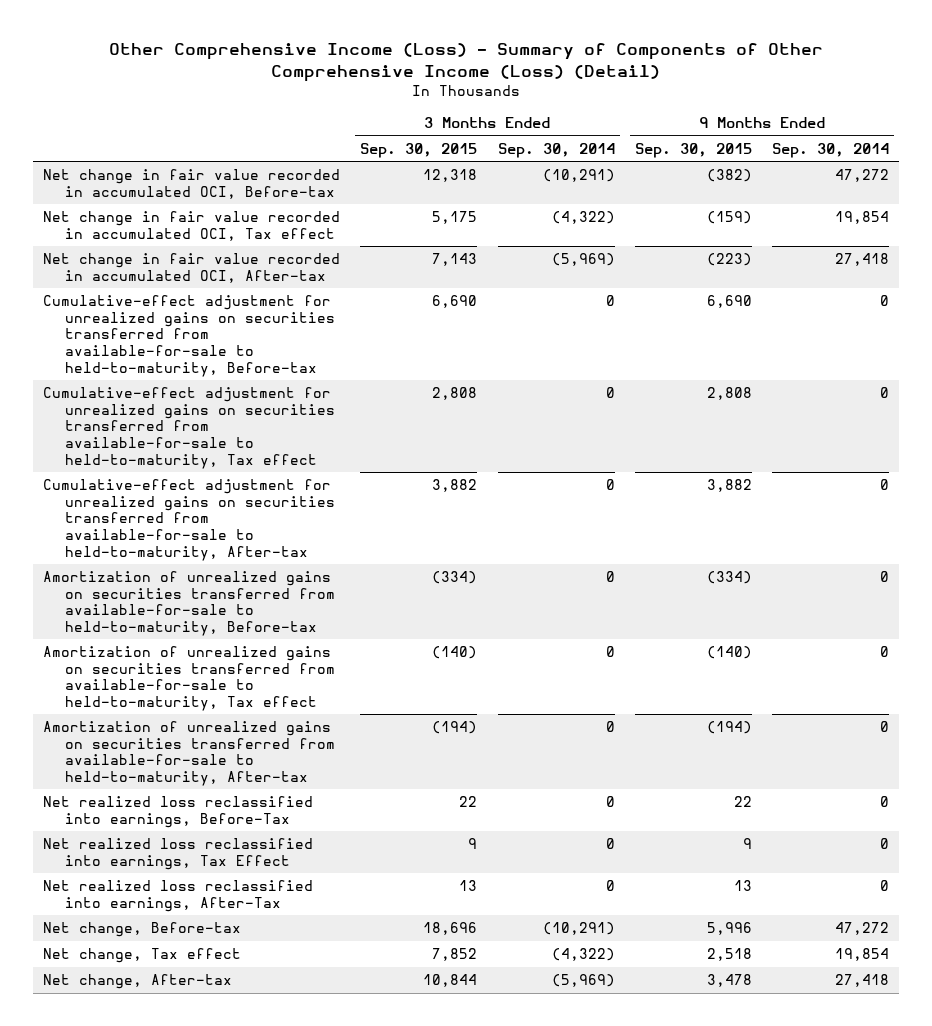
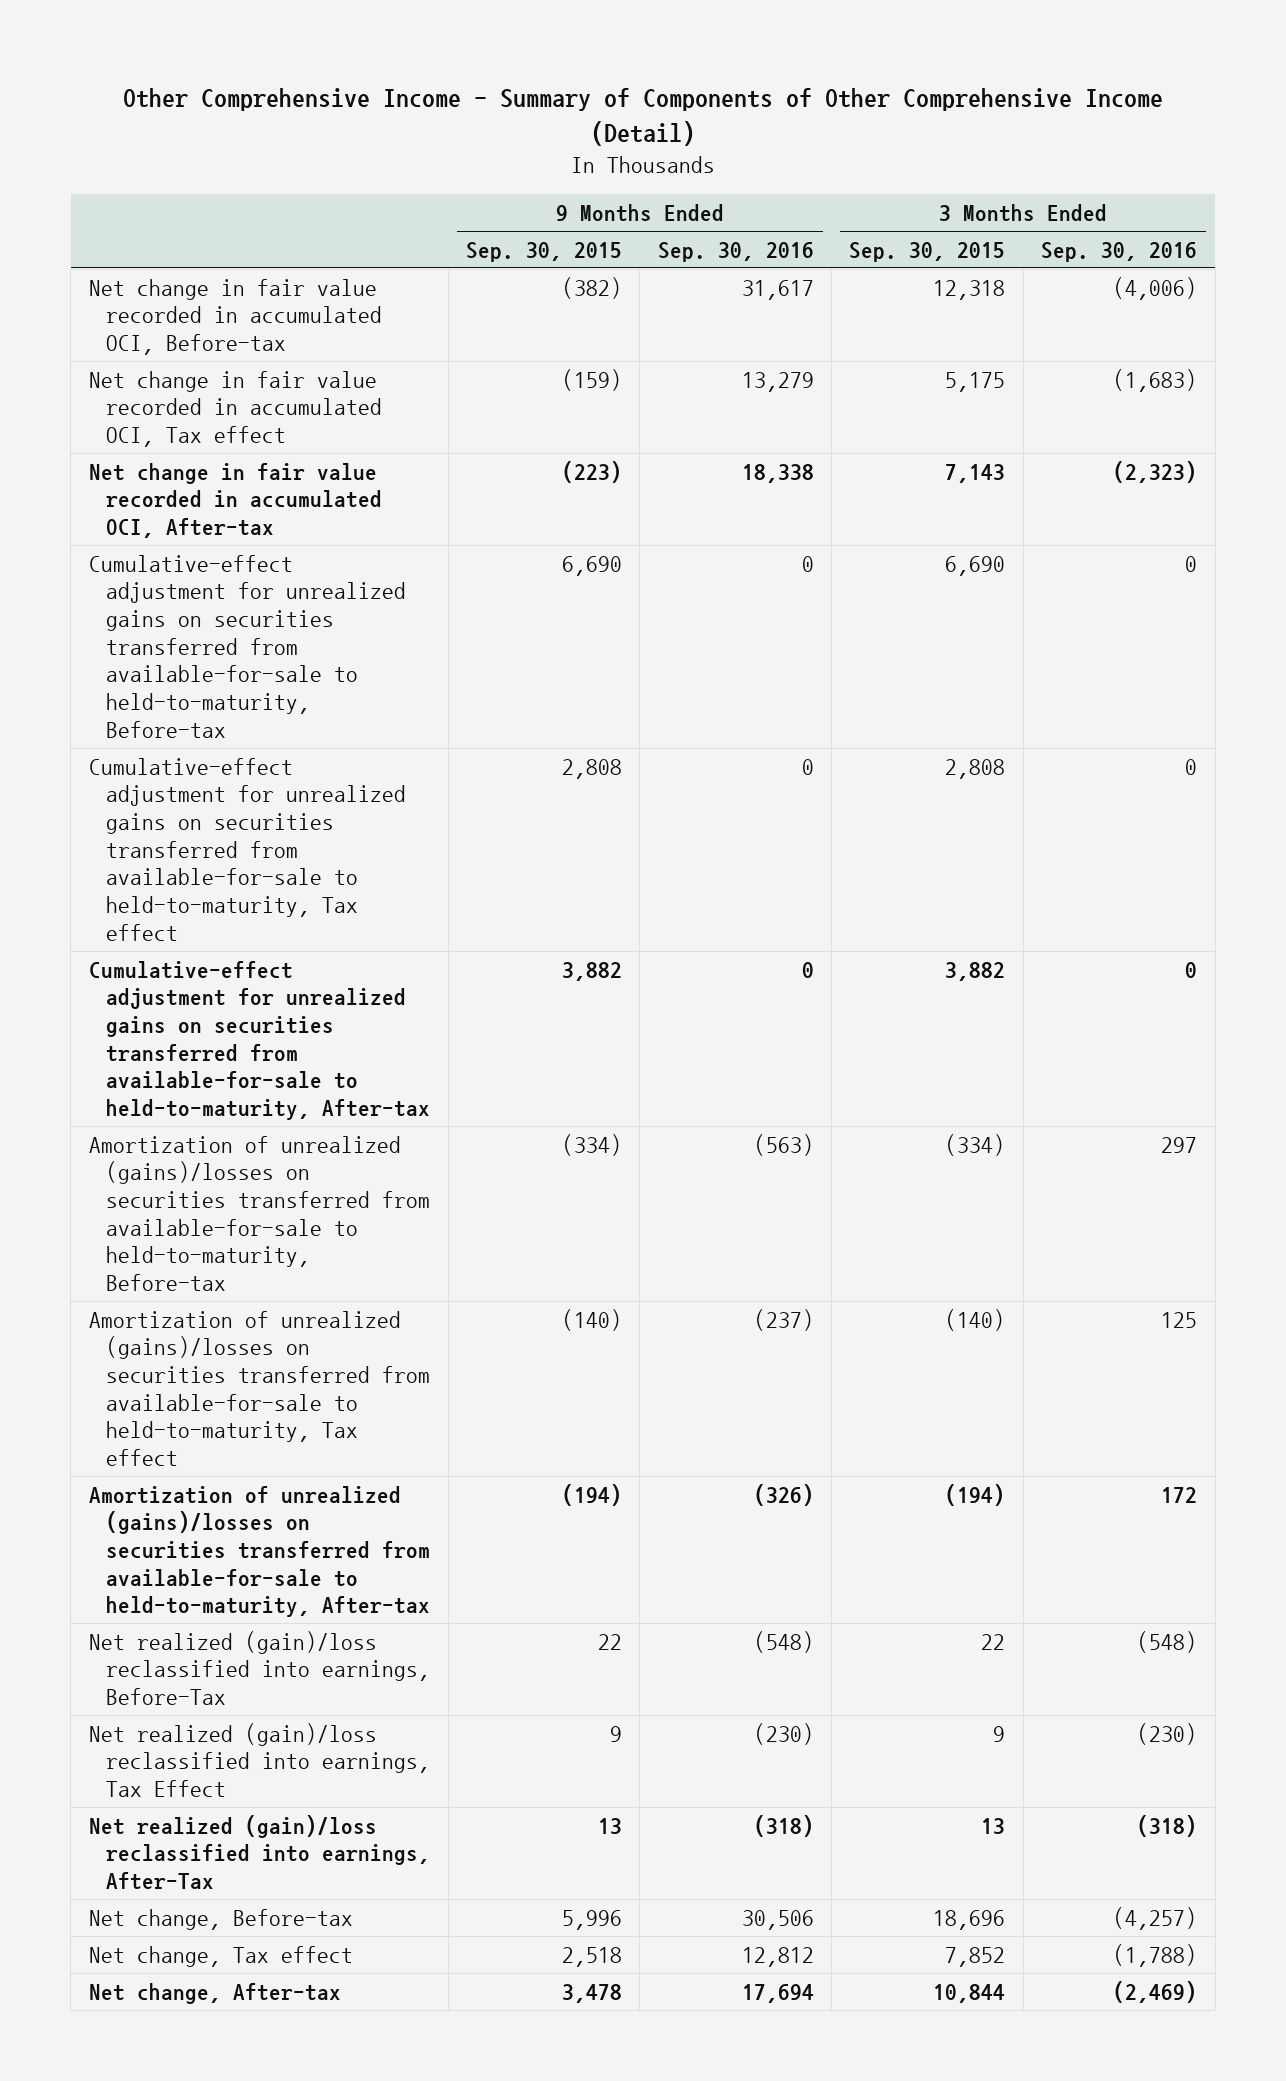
- Other Comprehensive Income (Loss) - Summary of Components of Other Comprehensive Income (Loss) (Detail)
+ Other Comprehensive Income - Summary of Components of Other Comprehensive Income (Detail)
- | 3 Months Ended Sep. 30, 2015 | 3 Months Ended Sep. 30, 2014 | 9 Months Ended Sep. 30, 2015 | 9 Months Ended Sep. 30, 2014
+ | 9 Months Ended Sep. 30, 2015 | 9 Months Ended Sep. 30, 2016 | 3 Months Ended Sep. 30, 2015 | 3 Months Ended Sep. 30, 2016
- Amortization of unrealized gains on securities transferred from available-for-sale to held-to-maturity, Before-tax | (334) | 0 | (334) | 0
- Amortization of unrealized gains on securities transferred from available-for-sale to held-to-maturity, Tax effect | (140) | 0 | (140) | 0
- Amortization of unrealized gains on securities transferred from available-for-sale to held-to-maturity, After-tax | (194) | 0 | (194) | 0
- Net realized loss reclassified into earnings, Before-Tax | 22 | 0 | 22 | 0
- Net realized loss reclassified into earnings, Tax Effect | 9 | 0 | 9 | 0
- Net realized loss reclassified into earnings, After-Tax | 13 | 0 | 13 | 0
+ Amortization of unrealized (gains)/losses on securities transferred from available-for-sale to held-to-maturity, Before-tax | (334) | (563) | (334) | 297
+ Amortization of unrealized (gains)/losses on securities transferred from available-for-sale to held-to-maturity, Tax effect | (140) | (237) | (140) | 125
+ Amortization of unrealized (gains)/losses on securities transferred from available-for-sale to held-to-maturity, After-tax | (194) | (326) | (194) | 172
+ Net realized (gain)/loss reclassified into earnings, Before-Tax | 22 | (548) | 22 | (548)
+ Net realized (gain)/loss reclassified into earnings, Tax Effect | 9 | (230) | 9 | (230)
+ Net realized (gain)/loss reclassified into earnings, After-Tax | 13 | (318) | 13 | (318)

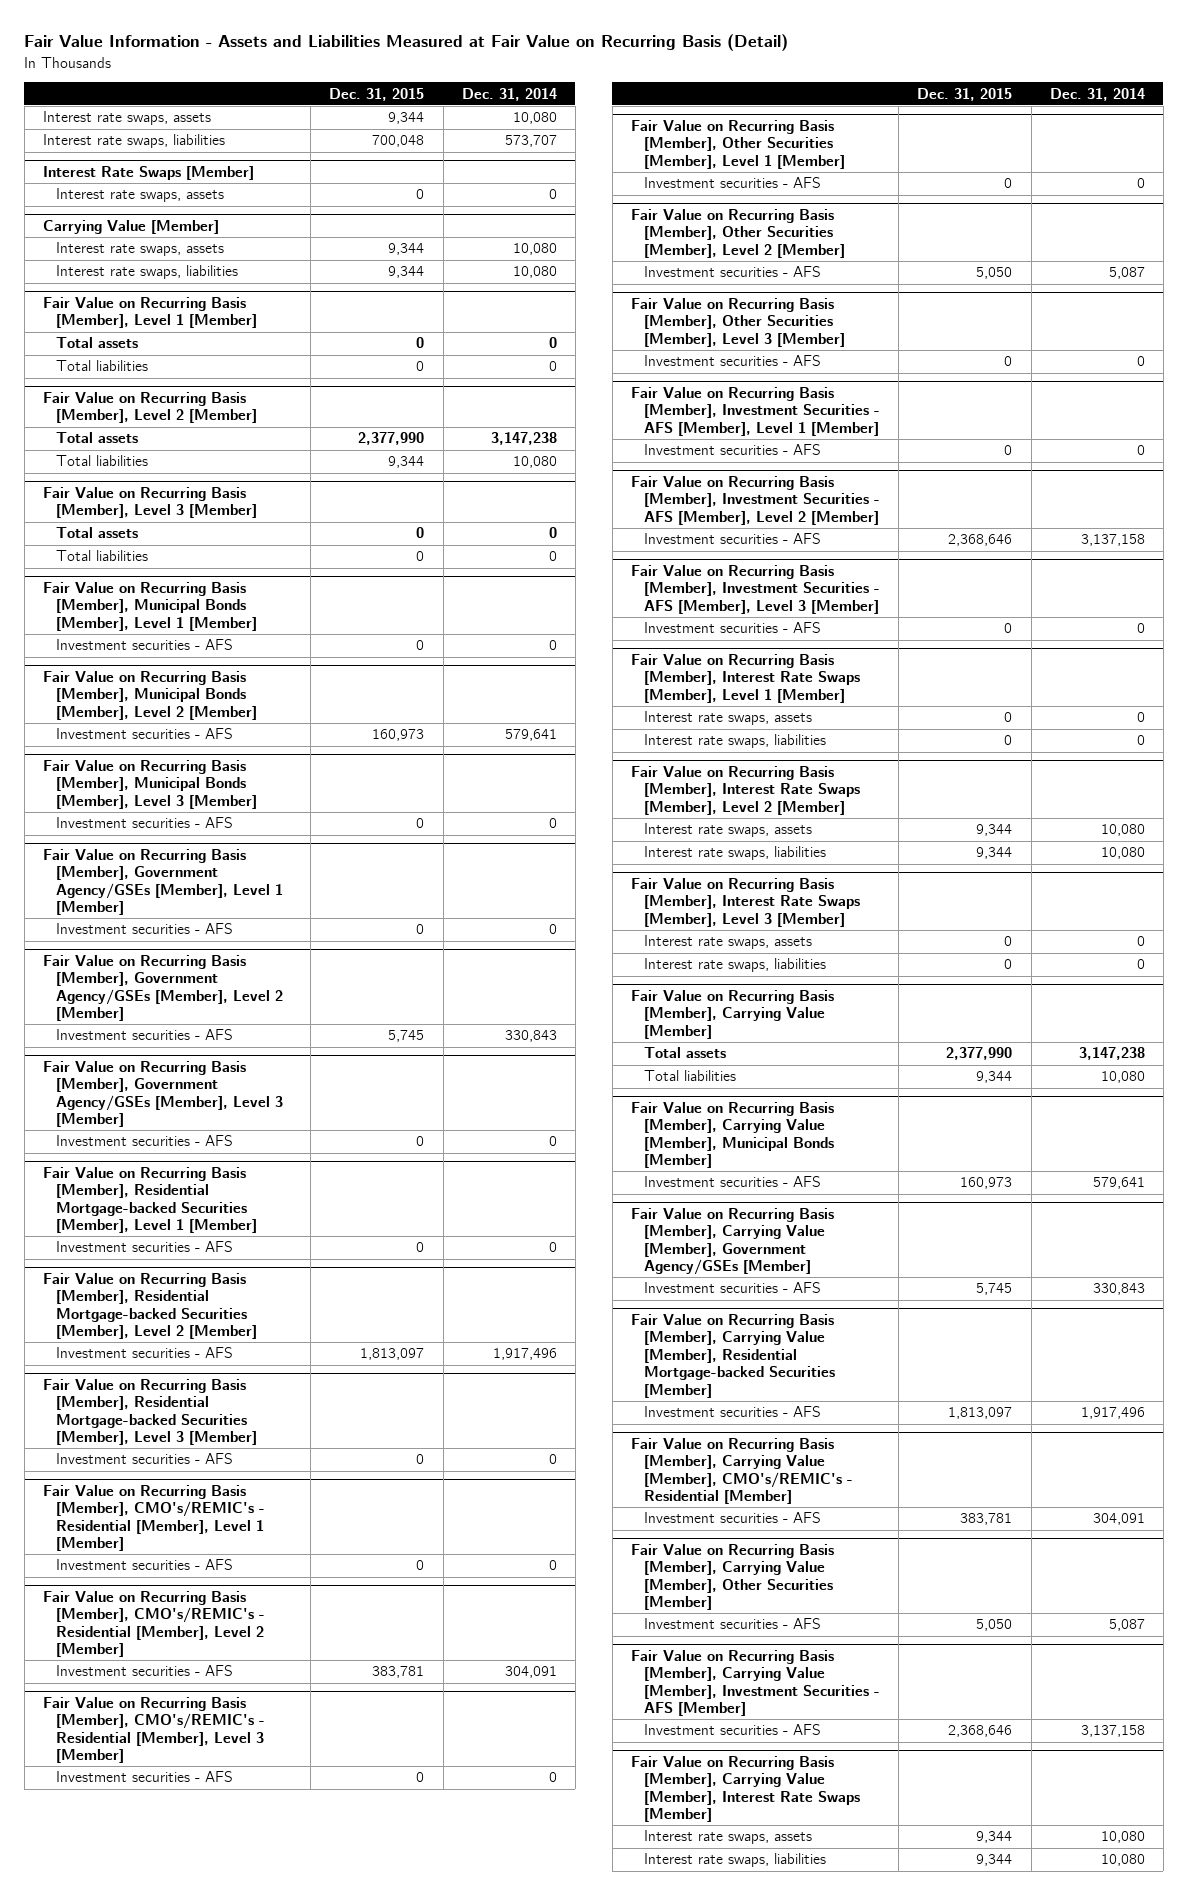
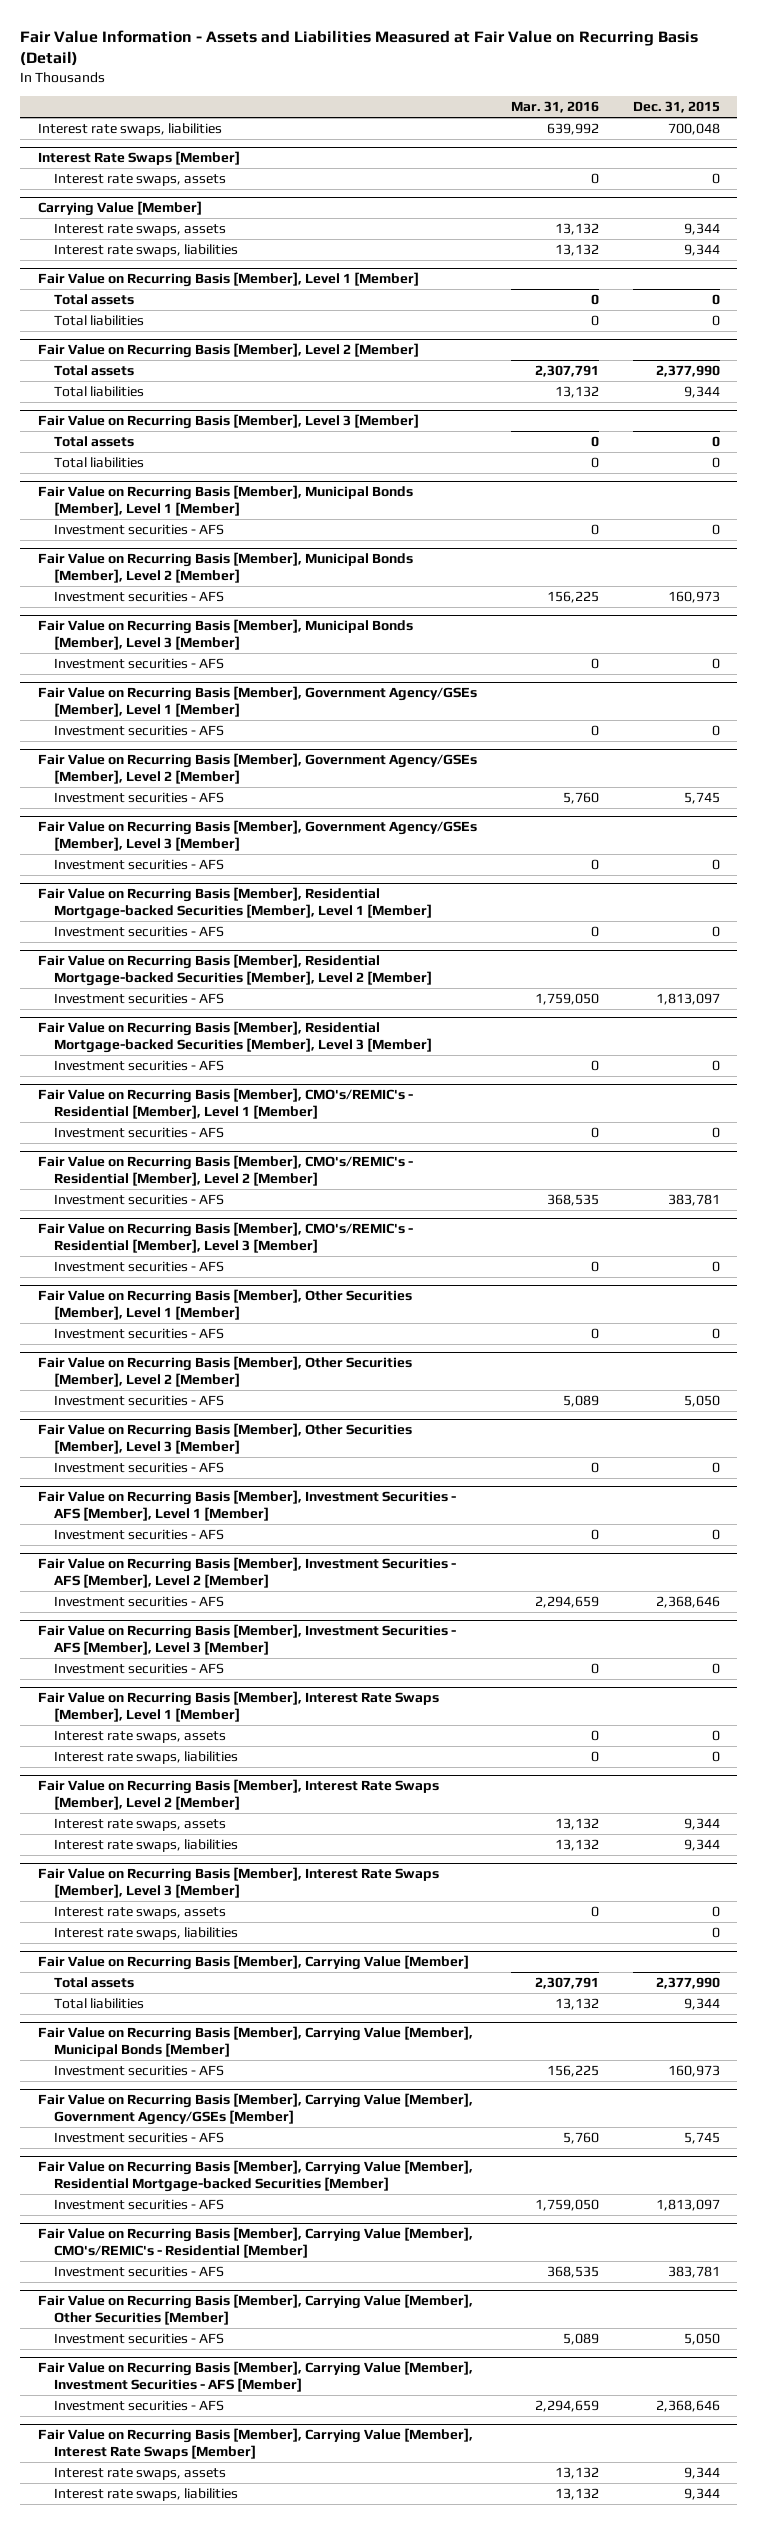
- | Dec. 31, 2015 | Dec. 31, 2014
+ | Mar. 31, 2016 | Dec. 31, 2015
- Interest rate swaps, assets | 9,344 | 10,080

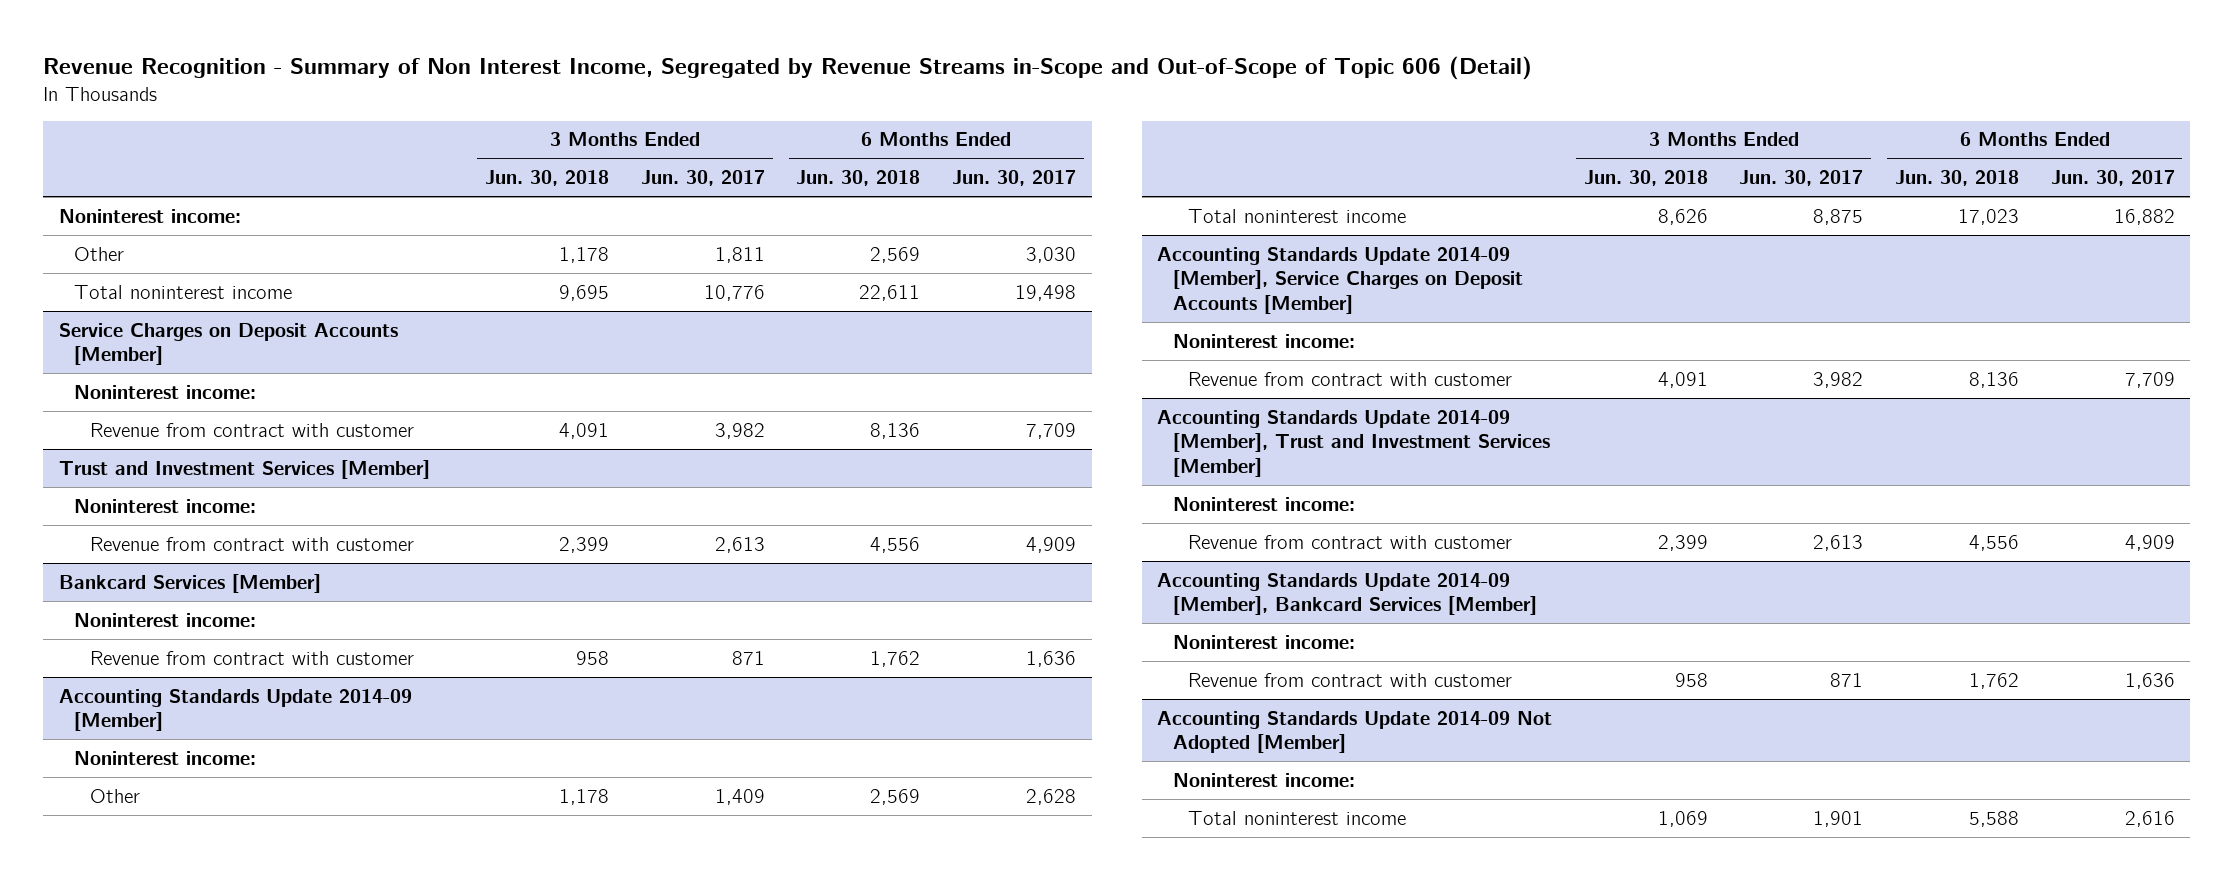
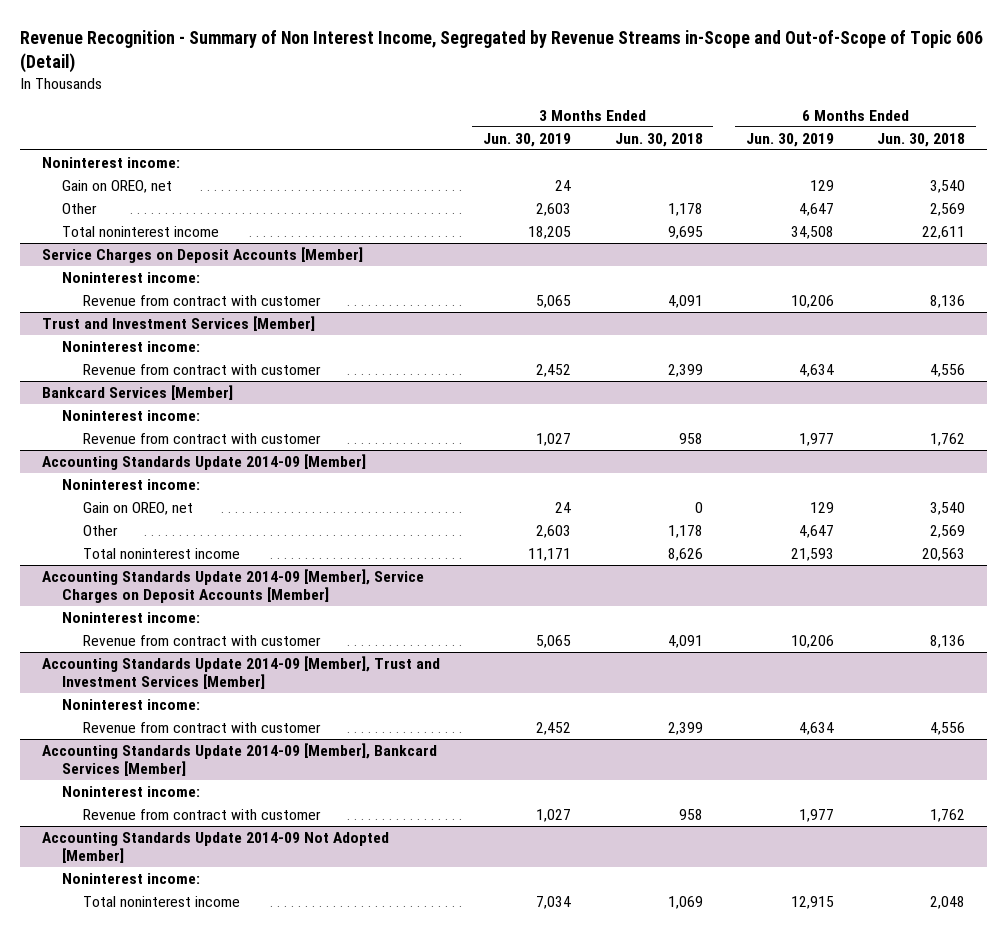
- | 3 Months Ended Jun. 30, 2018 | 3 Months Ended Jun. 30, 2017 | 6 Months Ended Jun. 30, 2018 | 6 Months Ended Jun. 30, 2017
+ | 3 Months Ended Jun. 30, 2019 | 3 Months Ended Jun. 30, 2018 | 6 Months Ended Jun. 30, 2019 | 6 Months Ended Jun. 30, 2018
+ Gain on OREO, net | 24 | | 129 | 3,540
@ Accounting Standards Update 2014-09 [Member]
+ Gain on OREO, net | 24 | 0 | 129 | 3,540
- Total noninterest income | 8,626 | 8,875 | 17,023 | 16,882
+ Total noninterest income | 11,171 | 8,626 | 21,593 | 20,563
@ Accounting Standards Update 2014-09 Not Adopted [Member]
- Total noninterest income | 1,069 | 1,901 | 5,588 | 2,616
+ Total noninterest income | 7,034 | 1,069 | 12,915 | 2,048

